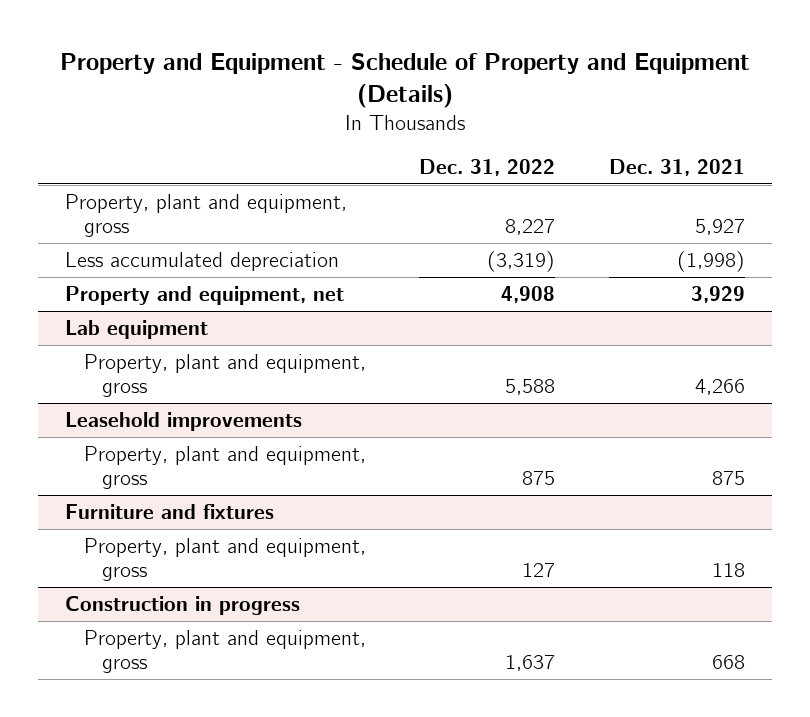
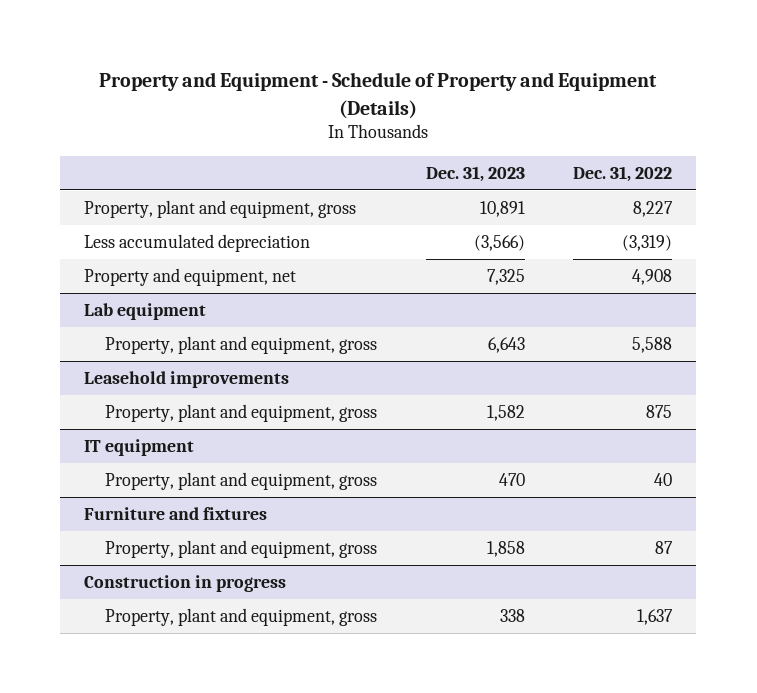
- | Dec. 31, 2022 | Dec. 31, 2021
+ | Dec. 31, 2023 | Dec. 31, 2022
+ IT equipment
+ Property, plant and equipment, gross | 470 | 40
@ Furniture and fixtures
- Property, plant and equipment, gross | 127 | 118
+ Property, plant and equipment, gross | 1,858 | 87

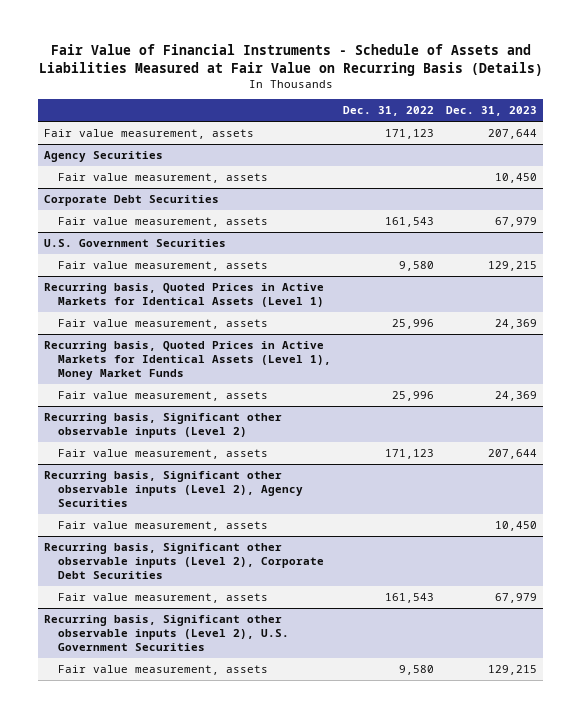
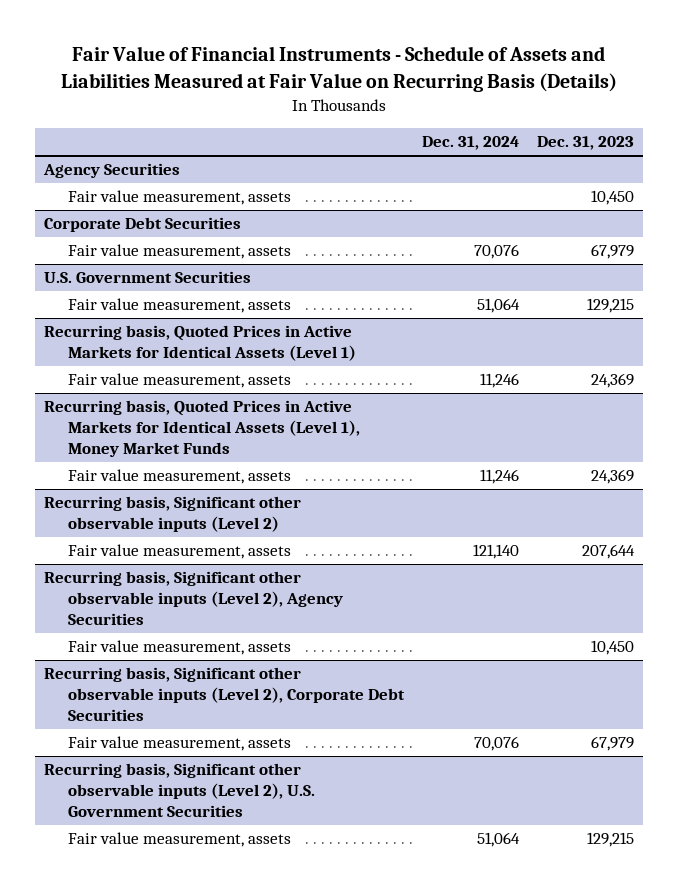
- | Dec. 31, 2022 | Dec. 31, 2023
+ | Dec. 31, 2024 | Dec. 31, 2023
- Fair value measurement, assets | 171,123 | 207,644

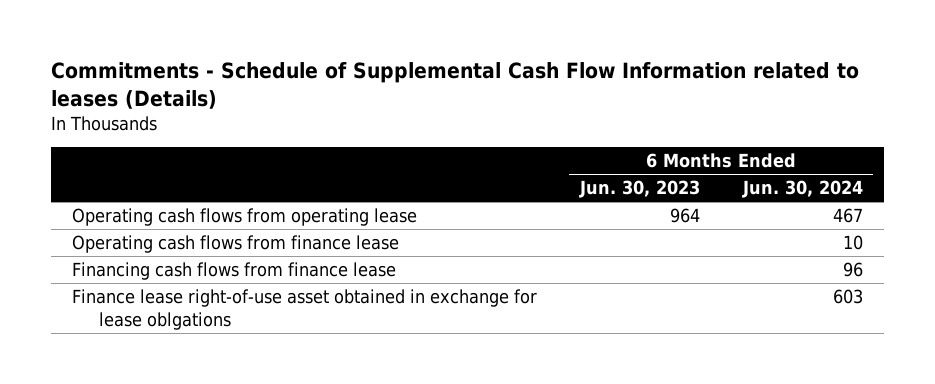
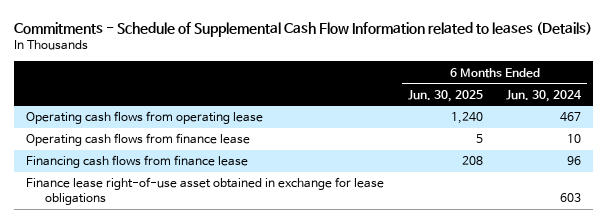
- | 6 Months Ended Jun. 30, 2023 | 6 Months Ended Jun. 30, 2024
+ | 6 Months Ended Jun. 30, 2025 | 6 Months Ended Jun. 30, 2024
- Finance lease right-of-use asset obtained in exchange for lease oblgations | | 603
+ Finance lease right-of-use asset obtained in exchange for lease obligations | | 603

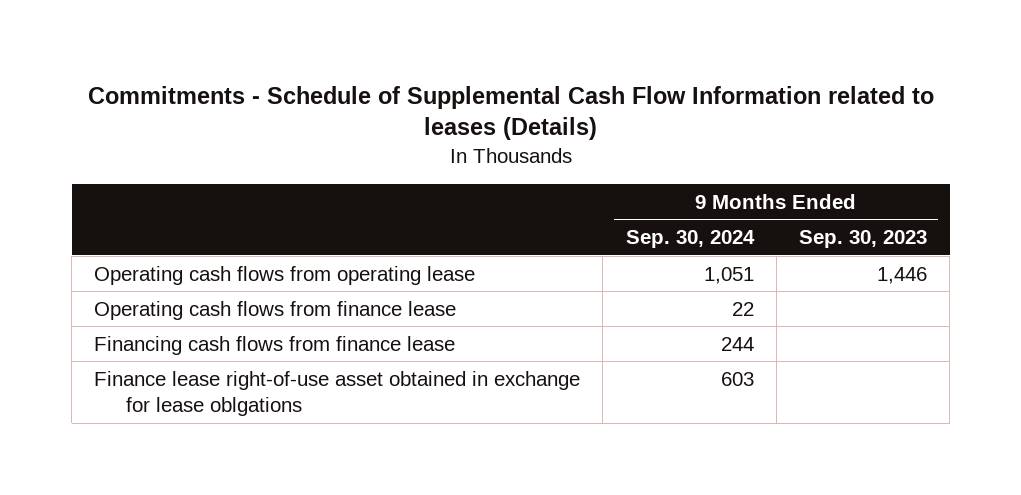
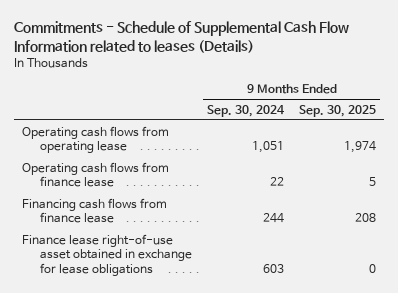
- | 9 Months Ended Sep. 30, 2024 | 9 Months Ended Sep. 30, 2023
+ | 9 Months Ended Sep. 30, 2024 | 9 Months Ended Sep. 30, 2025
- Finance lease right-of-use asset obtained in exchange for lease oblgations | 603 |
+ Finance lease right-of-use asset obtained in exchange for lease obligations | 603 | 0

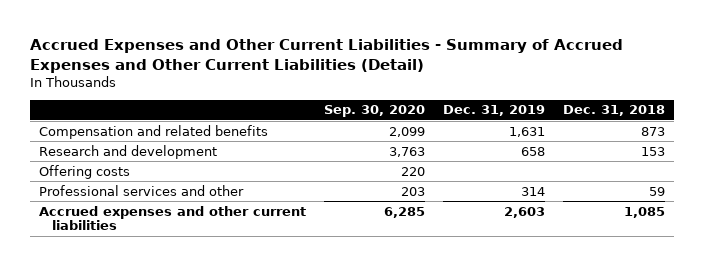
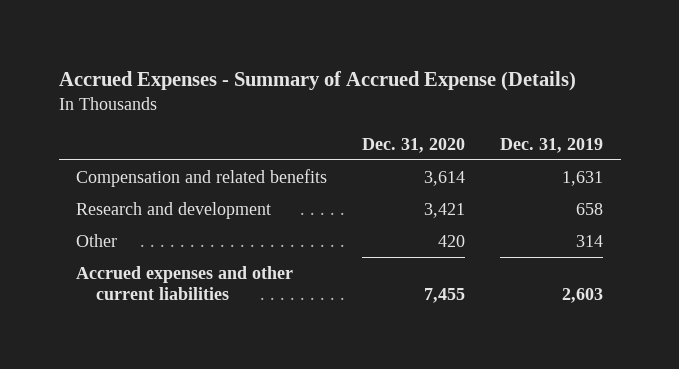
- Accrued Expenses and Other Current Liabilities - Summary of Accrued Expenses and Other Current Liabilities (Detail)
+ Accrued Expenses - Summary of Accrued Expense (Details)
- | Sep. 30, 2020 | Dec. 31, 2019 | Dec. 31, 2018
+ | Dec. 31, 2020 | Dec. 31, 2019
- Offering costs | 220 | |
- Professional services and other | 203 | 314 | 59
+ Other | 420 | 314

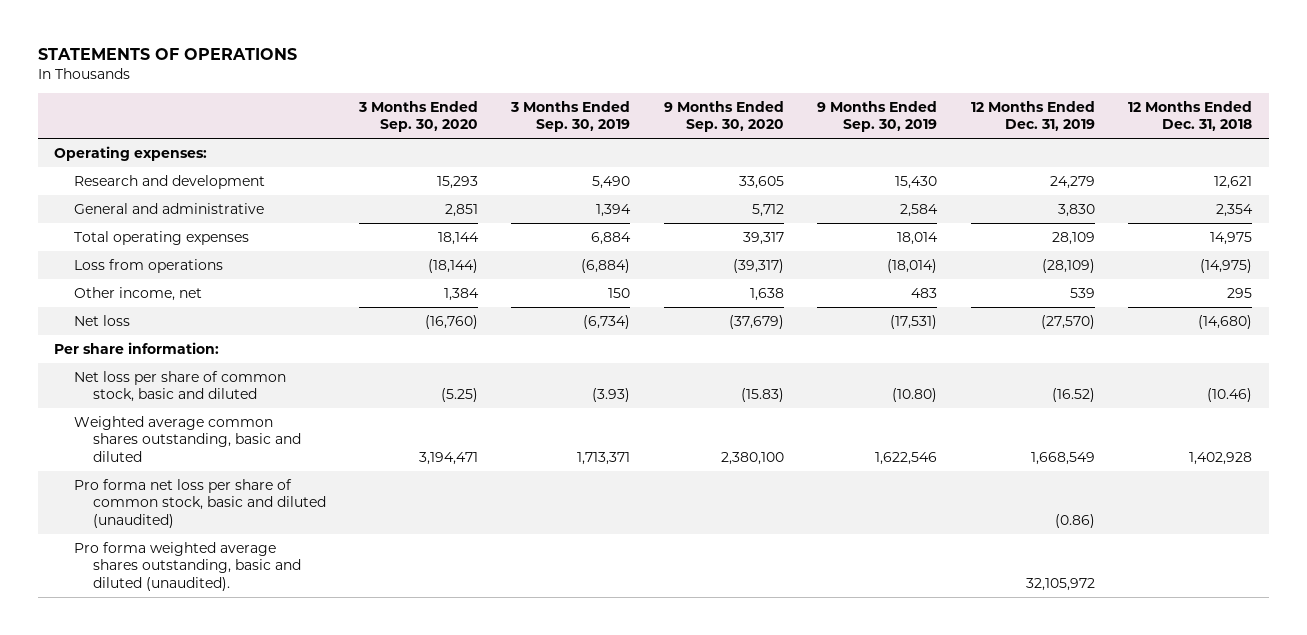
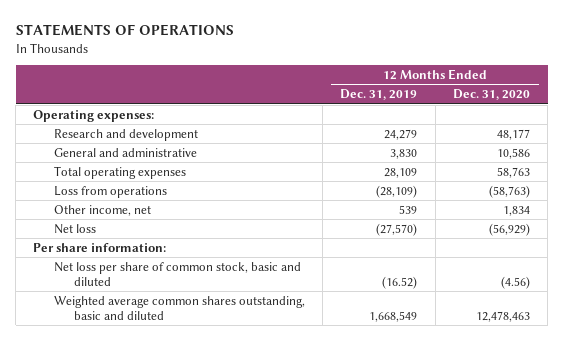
- | 3 Months Ended Sep. 30, 2020 | 3 Months Ended Sep. 30, 2019 | 9 Months Ended Sep. 30, 2020 | 9 Months Ended Sep. 30, 2019 | 12 Months Ended Dec. 31, 2019 | 12 Months Ended Dec. 31, 2018
+ | 12 Months Ended Dec. 31, 2019 | 12 Months Ended Dec. 31, 2020
- Pro forma net loss per share of common stock, basic and diluted (unaudited) | | | | | (0.86) |
- Pro forma weighted average shares outstanding, basic and diluted (unaudited). | | | | | 32,105,972 |

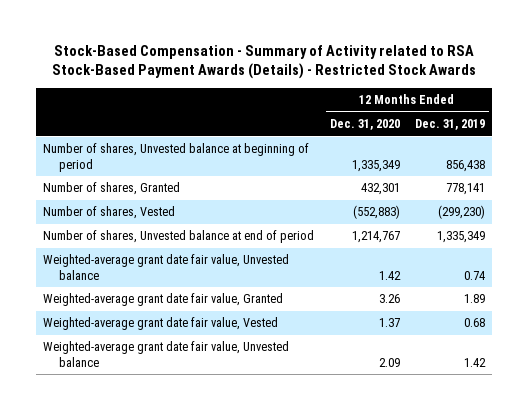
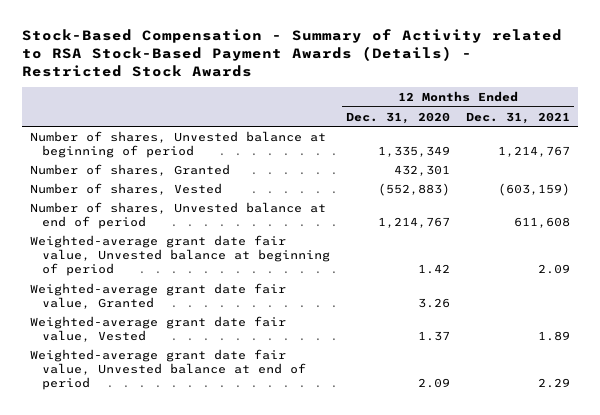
- | 12 Months Ended Dec. 31, 2020 | 12 Months Ended Dec. 31, 2019
+ | 12 Months Ended Dec. 31, 2020 | 12 Months Ended Dec. 31, 2021
- Weighted-average grant date fair value, Unvested balance | 1.42 | 0.74
+ Weighted-average grant date fair value, Unvested balance at beginning of period | 1.42 | 2.09
- Weighted-average grant date fair value, Unvested balance | 2.09 | 1.42
+ Weighted-average grant date fair value, Unvested balance at end of period | 2.09 | 2.29

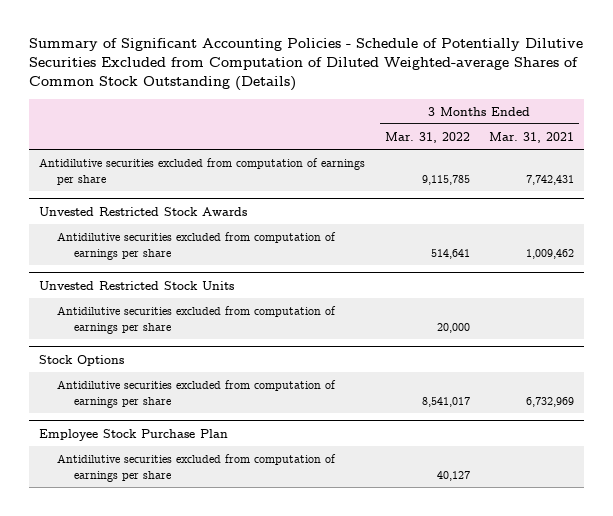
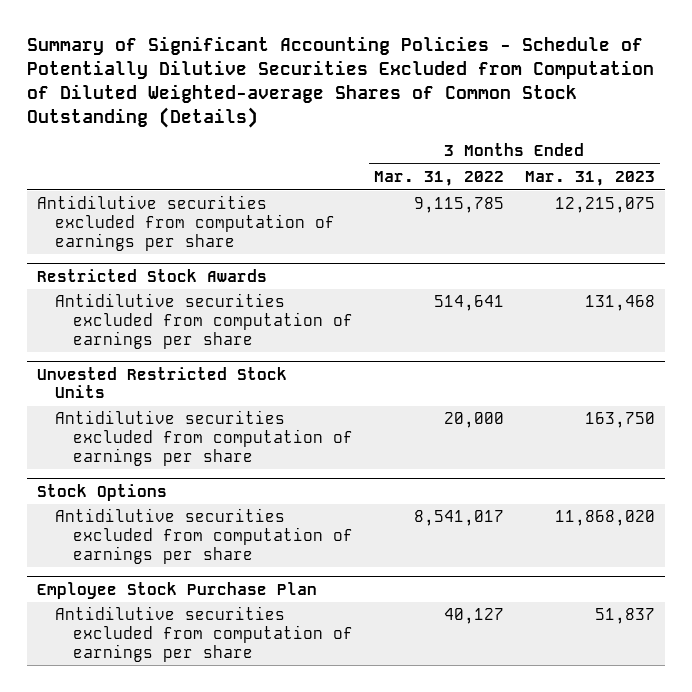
- | 3 Months Ended Mar. 31, 2022 | 3 Months Ended Mar. 31, 2021
+ | 3 Months Ended Mar. 31, 2022 | 3 Months Ended Mar. 31, 2023
- Unvested Restricted Stock Awards
+ Restricted Stock Awards

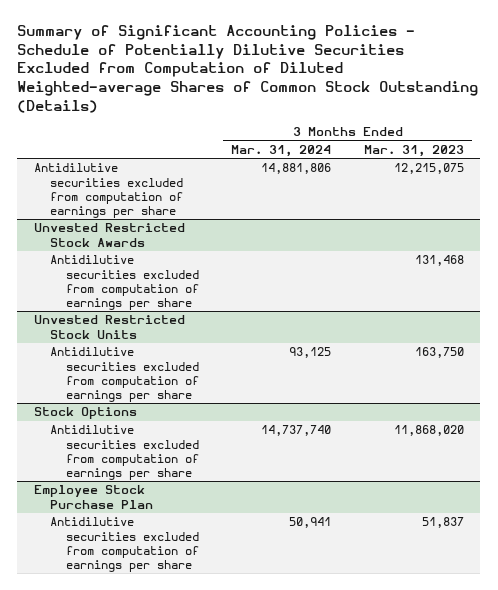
- | 3 Months Ended Mar. 31, 2022 | 3 Months Ended Mar. 31, 2023
+ | 3 Months Ended Mar. 31, 2024 | 3 Months Ended Mar. 31, 2023
- Restricted Stock Awards
+ Unvested Restricted Stock Awards

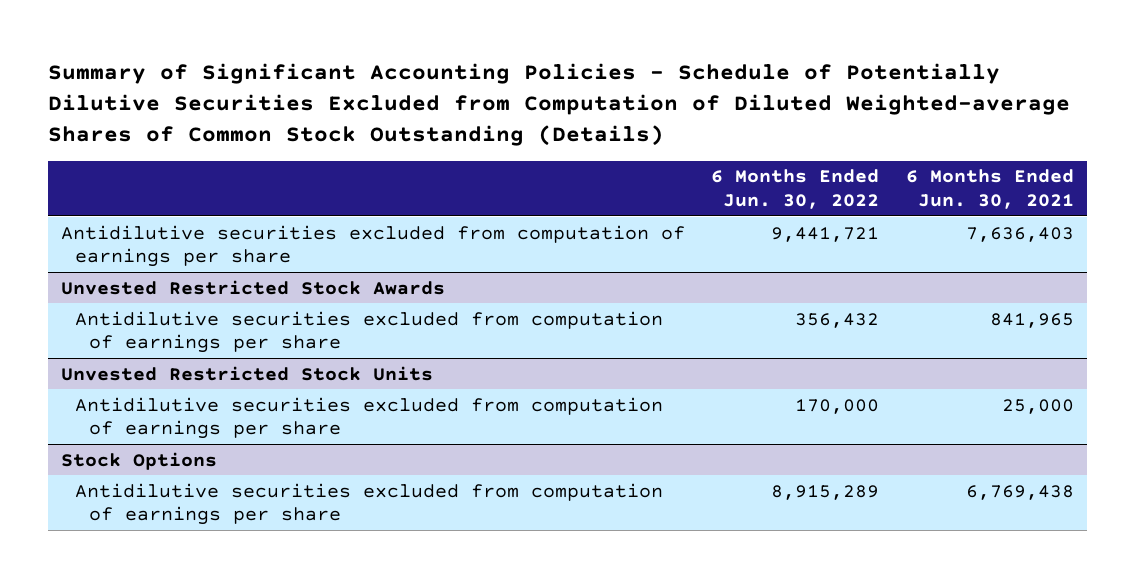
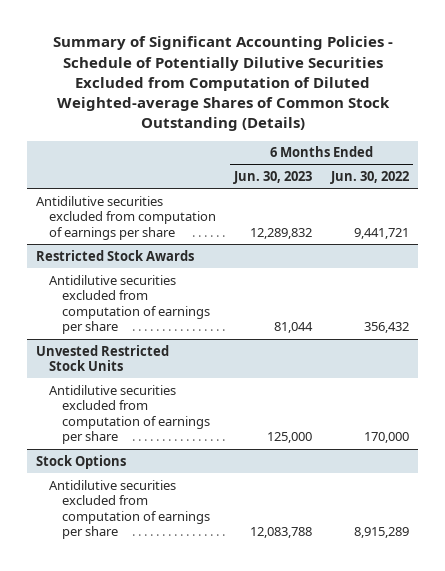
- | 6 Months Ended Jun. 30, 2022 | 6 Months Ended Jun. 30, 2021
+ | 6 Months Ended Jun. 30, 2023 | 6 Months Ended Jun. 30, 2022
- Unvested Restricted Stock Awards
+ Restricted Stock Awards

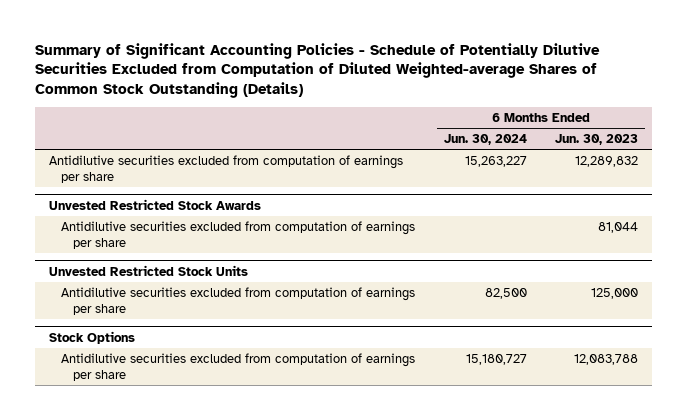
- | 6 Months Ended Jun. 30, 2023 | 6 Months Ended Jun. 30, 2022
+ | 6 Months Ended Jun. 30, 2024 | 6 Months Ended Jun. 30, 2023
- Restricted Stock Awards
+ Unvested Restricted Stock Awards

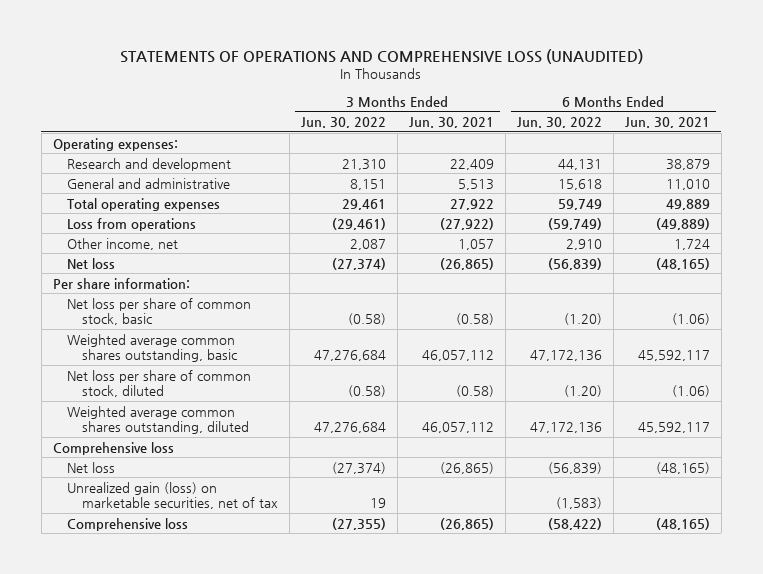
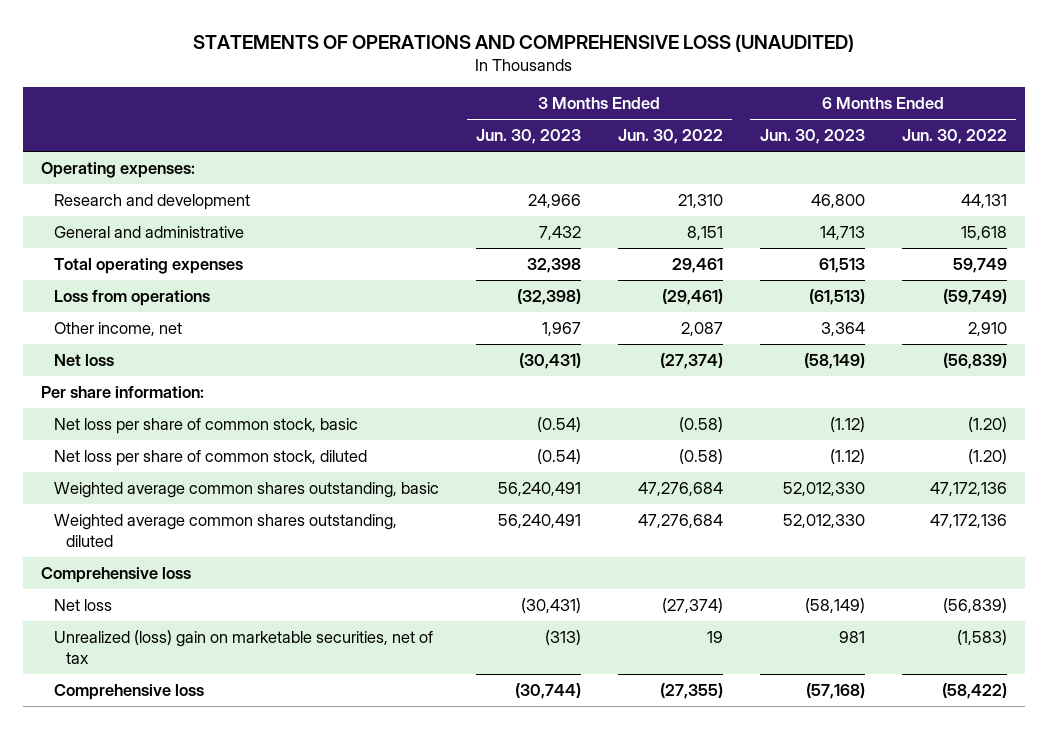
- | 3 Months Ended Jun. 30, 2022 | 3 Months Ended Jun. 30, 2021 | 6 Months Ended Jun. 30, 2022 | 6 Months Ended Jun. 30, 2021
+ | 3 Months Ended Jun. 30, 2023 | 3 Months Ended Jun. 30, 2022 | 6 Months Ended Jun. 30, 2023 | 6 Months Ended Jun. 30, 2022
moved down: Weighted average common shares outstanding, basic | 56,240,491 | 47,276,684 | 52,012,330 | 47,172,136
- Unrealized gain (loss) on marketable securities, net of tax | 19 | | (1,583) |
+ Unrealized (loss) gain on marketable securities, net of tax | (313) | 19 | 981 | (1,583)

